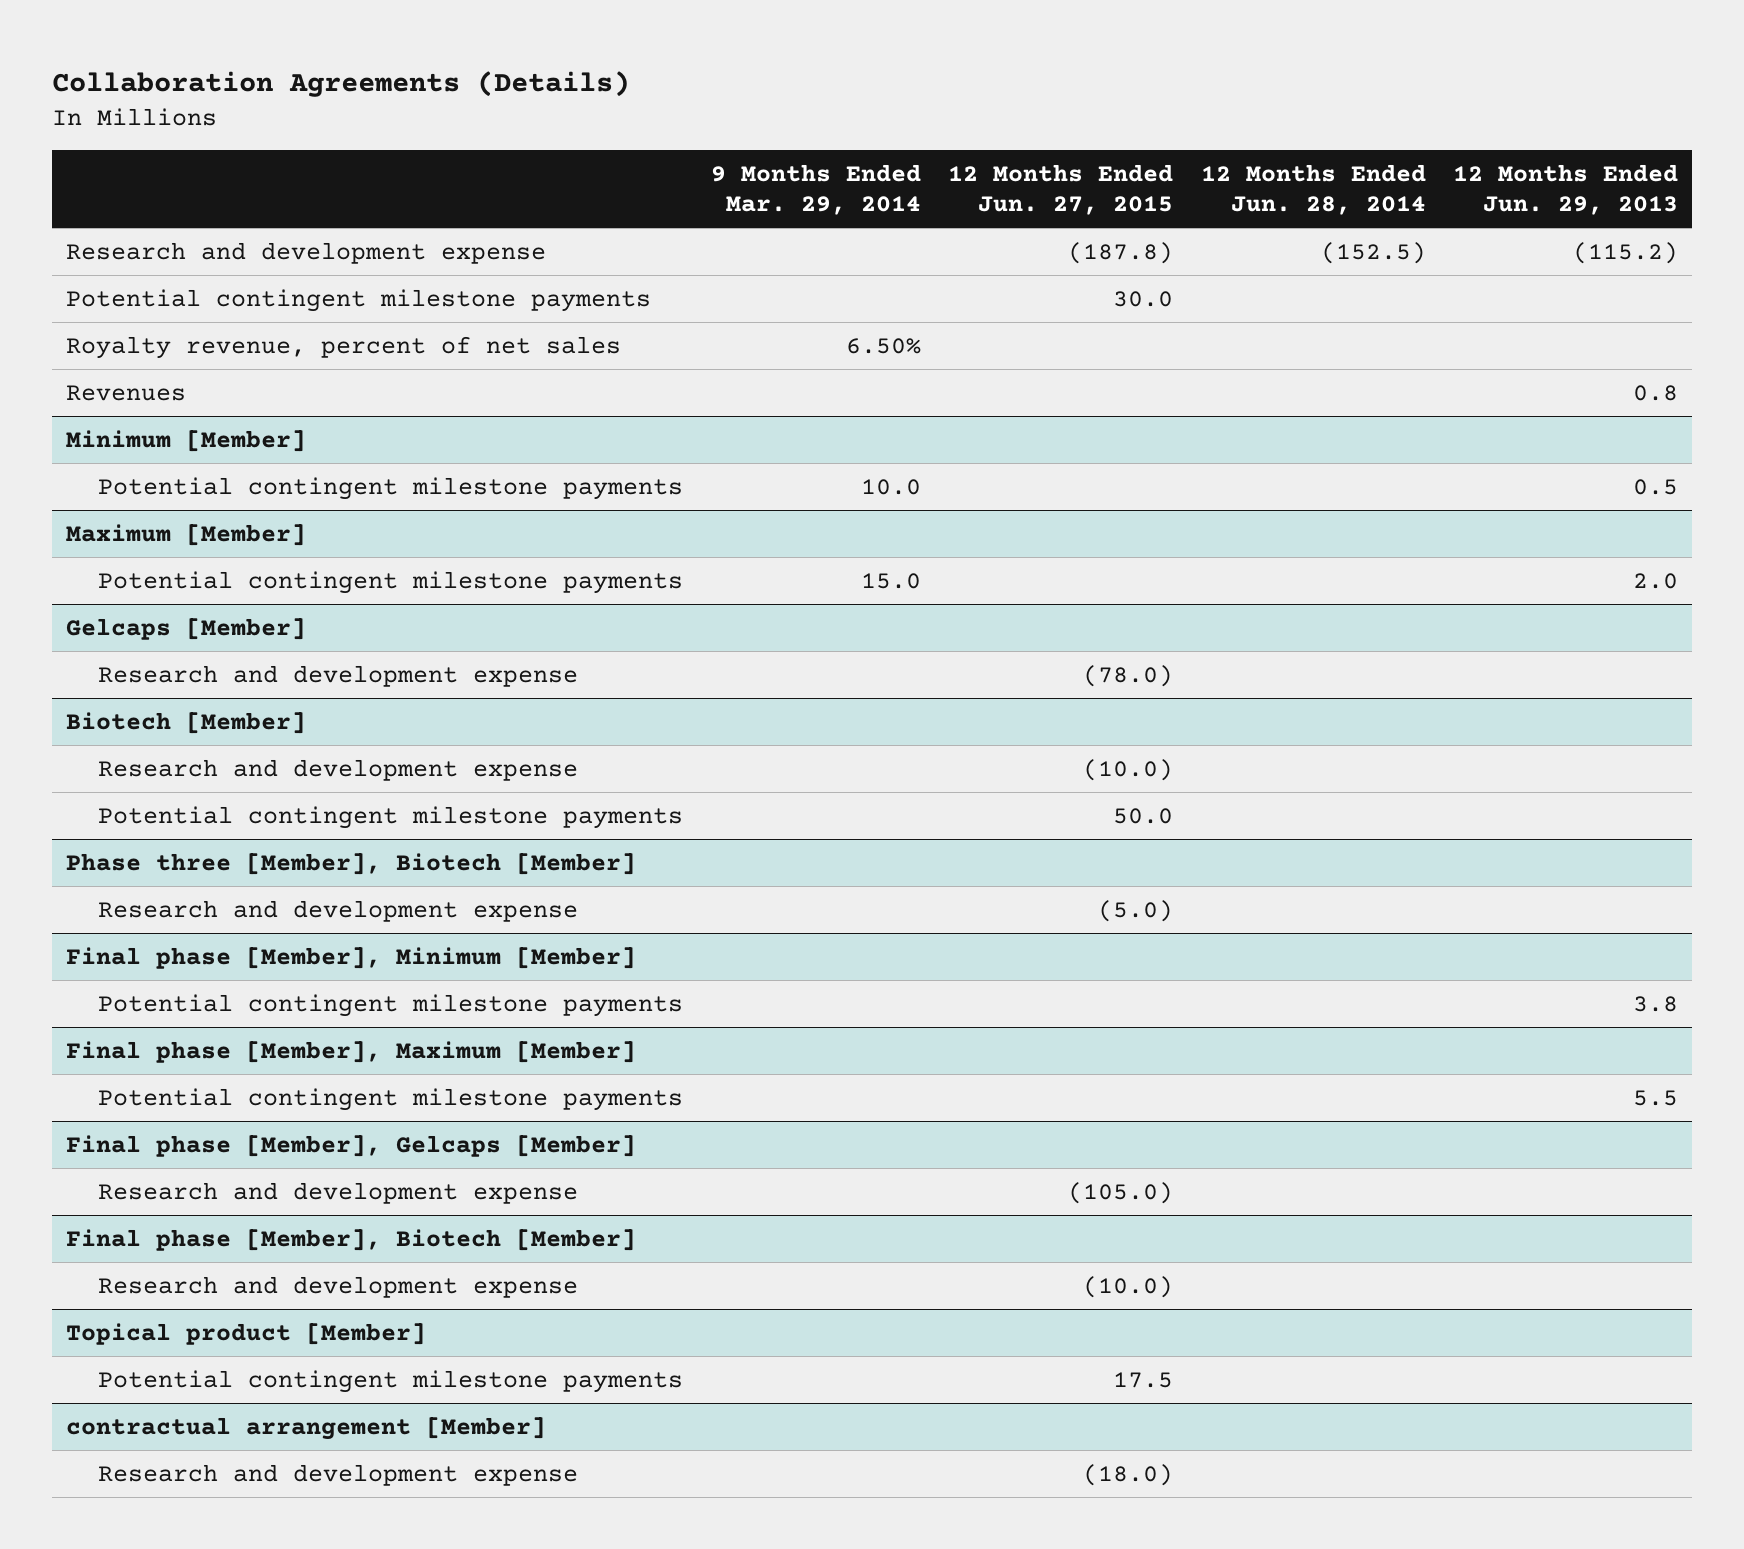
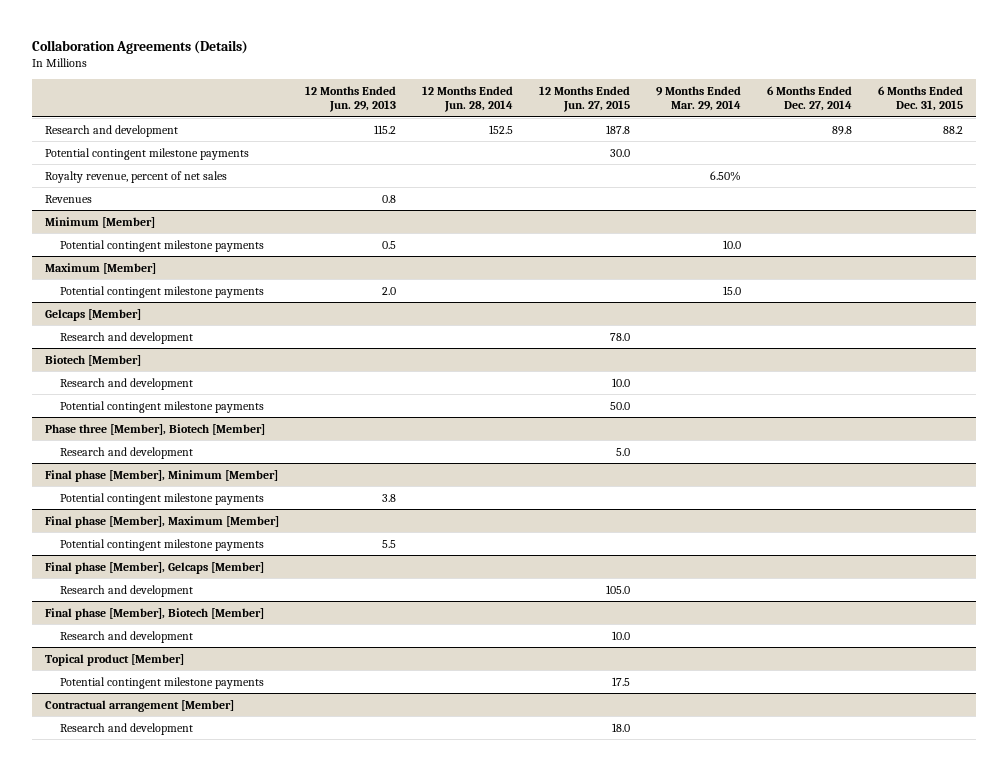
- | 9 Months Ended Mar. 29, 2014 | 12 Months Ended Jun. 27, 2015 | 12 Months Ended Jun. 28, 2014 | 12 Months Ended Jun. 29, 2013
+ | 12 Months Ended Jun. 29, 2013 | 12 Months Ended Jun. 28, 2014 | 12 Months Ended Jun. 27, 2015 | 9 Months Ended Mar. 29, 2014 | 6 Months Ended Dec. 27, 2014 | 6 Months Ended Dec. 31, 2015
- Research and development expense | | (187.8) | (152.5) | (115.2)
+ Research and development | 115.2 | 152.5 | 187.8 | | 89.8 | 88.2
@ Gelcaps [Member]
- Research and development expense | | (78.0) | |
+ Research and development | | | 78.0 | | |
@ Biotech [Member]
- Research and development expense | | (10.0) | |
+ Research and development | | | 10.0 | | |
@ Phase three [Member], Biotech [Member]
- Research and development expense | | (5.0) | |
+ Research and development | | | 5.0 | | |
@ Final phase [Member], Gelcaps [Member]
- Research and development expense | | (105.0) | |
+ Research and development | | | 105.0 | | |
@ Final phase [Member], Biotech [Member]
- Research and development expense | | (10.0) | |
+ Research and development | | | 10.0 | | |
- contractual arrangement [Member]
- Research and development expense | | (18.0) | |
+ Contractual arrangement [Member]
+ Research and development | | | 18.0 | | |

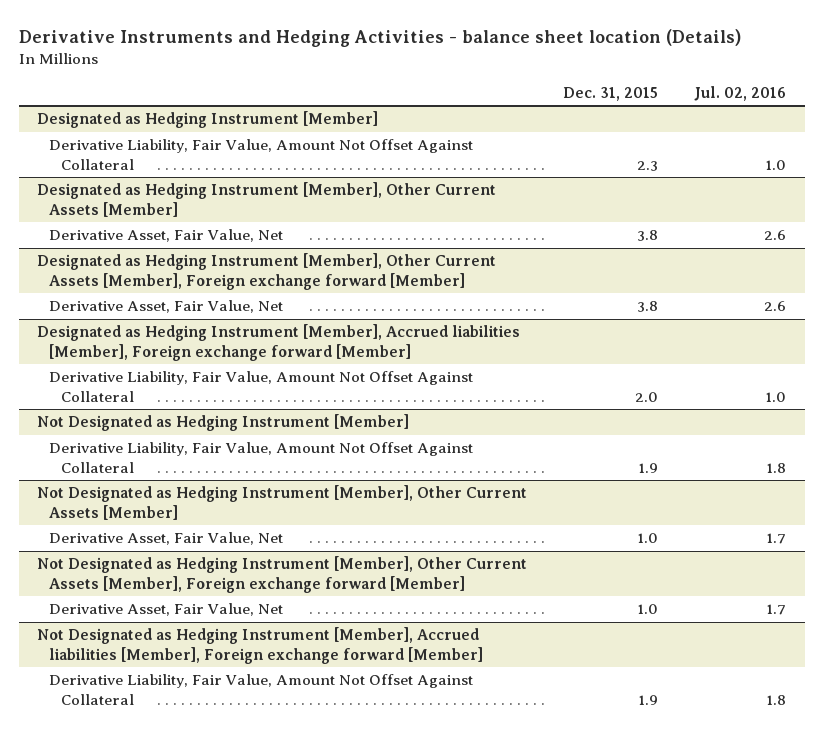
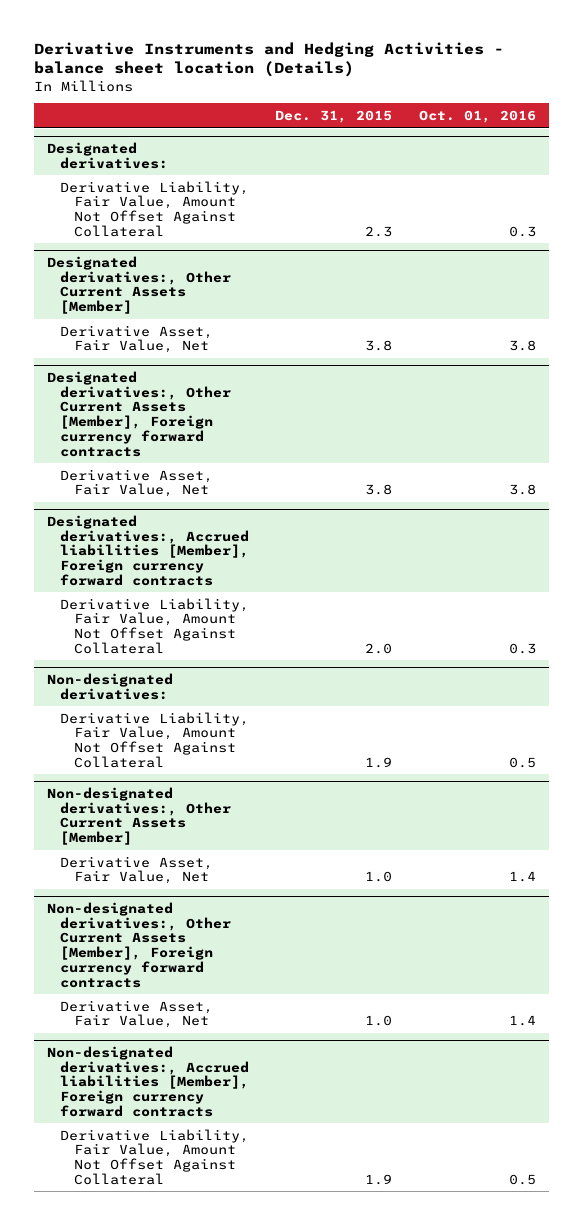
- | Dec. 31, 2015 | Jul. 02, 2016
+ | Dec. 31, 2015 | Oct. 01, 2016
- Designated as Hedging Instrument [Member]
+ Designated derivatives:
- Designated as Hedging Instrument [Member], Other Current Assets [Member]
+ Designated derivatives:, Other Current Assets [Member]
- Designated as Hedging Instrument [Member], Other Current Assets [Member], Foreign exchange forward [Member]
+ Designated derivatives:, Other Current Assets [Member], Foreign currency forward contracts
- Designated as Hedging Instrument [Member], Accrued liabilities [Member], Foreign exchange forward [Member]
+ Designated derivatives:, Accrued liabilities [Member], Foreign currency forward contracts
- Not Designated as Hedging Instrument [Member]
+ Non-designated derivatives:
- Not Designated as Hedging Instrument [Member], Other Current Assets [Member]
+ Non-designated derivatives:, Other Current Assets [Member]
- Not Designated as Hedging Instrument [Member], Other Current Assets [Member], Foreign exchange forward [Member]
+ Non-designated derivatives:, Other Current Assets [Member], Foreign currency forward contracts
- Not Designated as Hedging Instrument [Member], Accrued liabilities [Member], Foreign exchange forward [Member]
+ Non-designated derivatives:, Accrued liabilities [Member], Foreign currency forward contracts

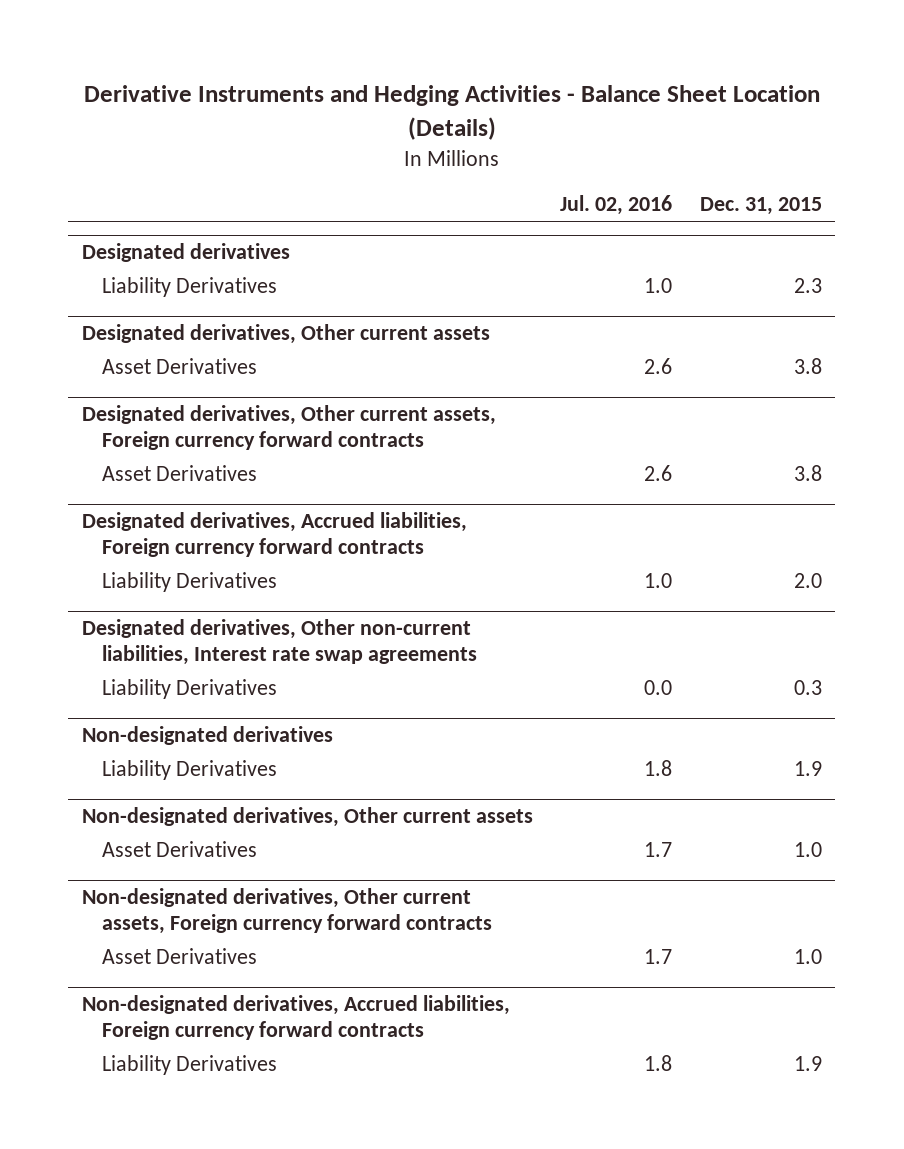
- Derivative Instruments and Hedging Activities - balance sheet location (Details)
+ Derivative Instruments and Hedging Activities - Balance Sheet Location (Details)
- | Dec. 31, 2015 | Oct. 01, 2016
+ | Jul. 02, 2016 | Dec. 31, 2015
- Designated derivatives:
- Derivative Liability, Fair Value, Amount Not Offset Against Collateral | 2.3 | 0.3
- Designated derivatives:, Other Current Assets [Member]
- Derivative Asset, Fair Value, Net | 3.8 | 3.8
- Designated derivatives:, Other Current Assets [Member], Foreign currency forward contracts
- Derivative Asset, Fair Value, Net | 3.8 | 3.8
- Designated derivatives:, Accrued liabilities [Member], Foreign currency forward contracts
- Derivative Liability, Fair Value, Amount Not Offset Against Collateral | 2.0 | 0.3
- Non-designated derivatives:
- Derivative Liability, Fair Value, Amount Not Offset Against Collateral | 1.9 | 0.5
- Non-designated derivatives:, Other Current Assets [Member]
- Derivative Asset, Fair Value, Net | 1.0 | 1.4
- Non-designated derivatives:, Other Current Assets [Member], Foreign currency forward contracts
- Derivative Asset, Fair Value, Net | 1.0 | 1.4
- Non-designated derivatives:, Accrued liabilities [Member], Foreign currency forward contracts
- Derivative Liability, Fair Value, Amount Not Offset Against Collateral | 1.9 | 0.5
+ Designated derivatives
+ Liability Derivatives | 1.0 | 2.3
+ Designated derivatives, Other current assets
+ Asset Derivatives | 2.6 | 3.8
+ Designated derivatives, Other current assets, Foreign currency forward contracts
+ Asset Derivatives | 2.6 | 3.8
+ Designated derivatives, Accrued liabilities, Foreign currency forward contracts
+ Liability Derivatives | 1.0 | 2.0
+ Designated derivatives, Other non-current liabilities, Interest rate swap agreements
+ Liability Derivatives | 0.0 | 0.3
+ Non-designated derivatives
+ Liability Derivatives | 1.8 | 1.9
+ Non-designated derivatives, Other current assets
+ Asset Derivatives | 1.7 | 1.0
+ Non-designated derivatives, Other current assets, Foreign currency forward contracts
+ Asset Derivatives | 1.7 | 1.0
+ Non-designated derivatives, Accrued liabilities, Foreign currency forward contracts
+ Liability Derivatives | 1.8 | 1.9

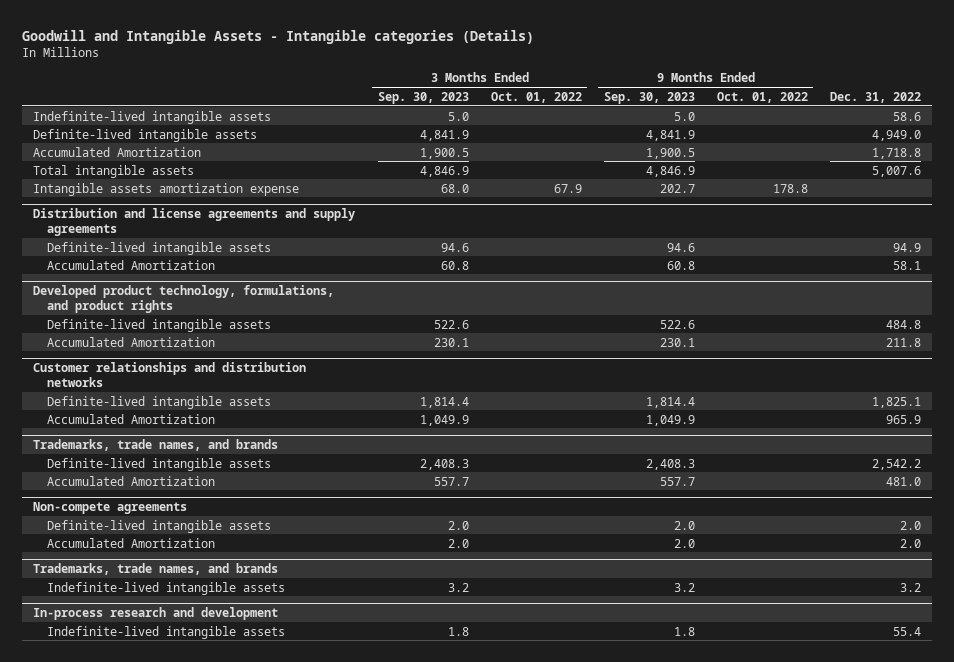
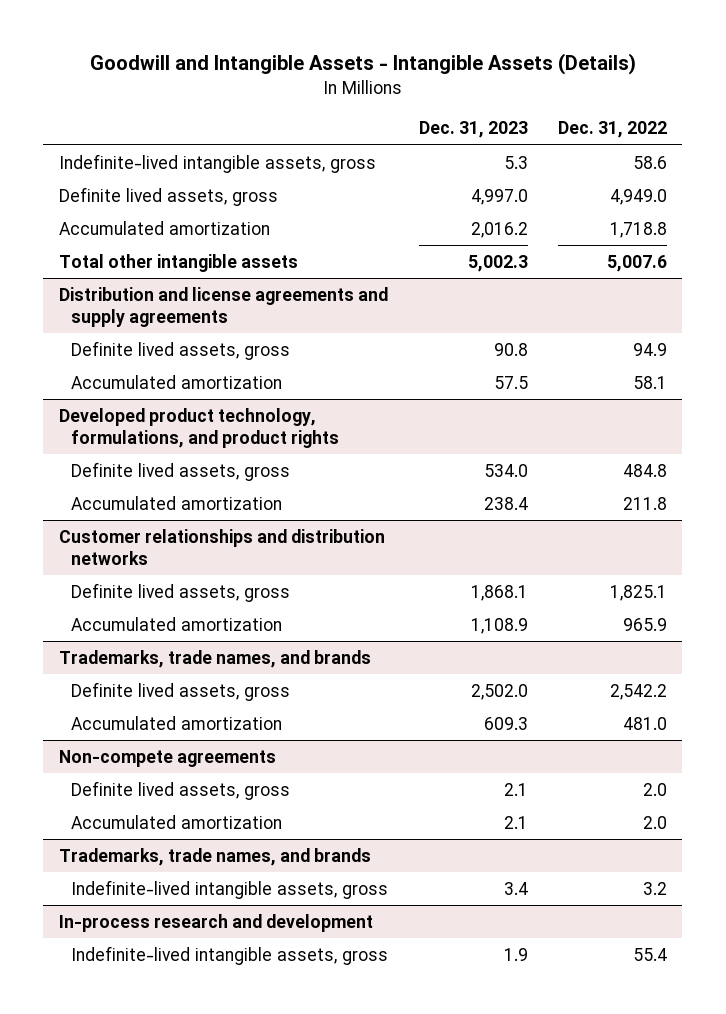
- Goodwill and Intangible Assets - Intangible categories (Details)
+ Goodwill and Intangible Assets - Intangible Assets (Details)
- | 3 Months Ended Sep. 30, 2023 | 3 Months Ended Oct. 01, 2022 | 9 Months Ended Sep. 30, 2023 | 9 Months Ended Oct. 01, 2022 | Dec. 31, 2022
+ | Dec. 31, 2023 | Dec. 31, 2022
- Indefinite-lived intangible assets | 5.0 | | 5.0 | | 58.6
- Definite-lived intangible assets | 4,841.9 | | 4,841.9 | | 4,949.0
- Accumulated Amortization | 1,900.5 | | 1,900.5 | | 1,718.8
- Total intangible assets | 4,846.9 | | 4,846.9 | | 5,007.6
- Intangible assets amortization expense | 68.0 | 67.9 | 202.7 | 178.8 |
+ Indefinite-lived intangible assets, gross | 5.3 | 58.6
+ Definite lived assets, gross | 4,997.0 | 4,949.0
+ Accumulated amortization | 2,016.2 | 1,718.8
+ Total other intangible assets | 5,002.3 | 5,007.6
@ Distribution and license agreements and supply agreements
- Definite-lived intangible assets | 94.6 | | 94.6 | | 94.9
- Accumulated Amortization | 60.8 | | 60.8 | | 58.1
+ Definite lived assets, gross | 90.8 | 94.9
+ Accumulated amortization | 57.5 | 58.1
@ Developed product technology, formulations, and product rights
- Definite-lived intangible assets | 522.6 | | 522.6 | | 484.8
- Accumulated Amortization | 230.1 | | 230.1 | | 211.8
+ Definite lived assets, gross | 534.0 | 484.8
+ Accumulated amortization | 238.4 | 211.8
@ Customer relationships and distribution networks
- Definite-lived intangible assets | 1,814.4 | | 1,814.4 | | 1,825.1
- Accumulated Amortization | 1,049.9 | | 1,049.9 | | 965.9
+ Definite lived assets, gross | 1,868.1 | 1,825.1
+ Accumulated amortization | 1,108.9 | 965.9
@ Trademarks, trade names, and brands
- Definite-lived intangible assets | 2,408.3 | | 2,408.3 | | 2,542.2
- Accumulated Amortization | 557.7 | | 557.7 | | 481.0
+ Definite lived assets, gross | 2,502.0 | 2,542.2
+ Accumulated amortization | 609.3 | 481.0
@ Non-compete agreements
- Definite-lived intangible assets | 2.0 | | 2.0 | | 2.0
- Accumulated Amortization | 2.0 | | 2.0 | | 2.0
+ Definite lived assets, gross | 2.1 | 2.0
+ Accumulated amortization | 2.1 | 2.0
@ Trademarks, trade names, and brands
- Indefinite-lived intangible assets | 3.2 | | 3.2 | | 3.2
+ Indefinite-lived intangible assets, gross | 3.4 | 3.2
@ In-process research and development
- Indefinite-lived intangible assets | 1.8 | | 1.8 | | 55.4
+ Indefinite-lived intangible assets, gross | 1.9 | 55.4

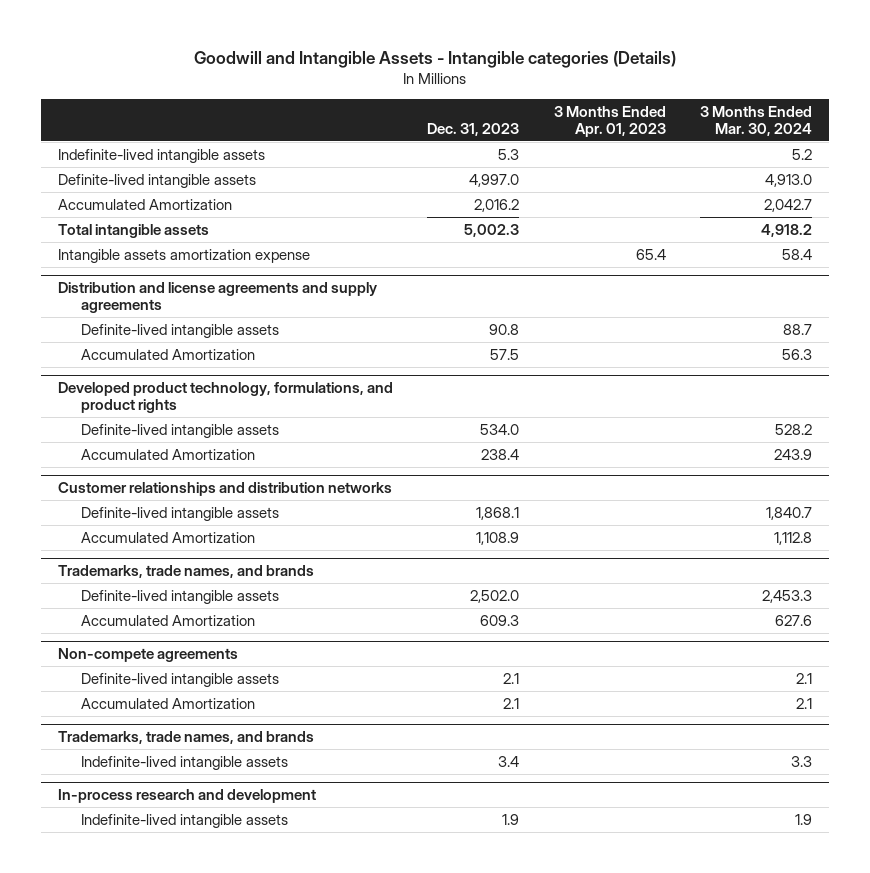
- Goodwill and Intangible Assets - Intangible Assets (Details)
+ Goodwill and Intangible Assets - Intangible categories (Details)
- | Dec. 31, 2023 | Dec. 31, 2022
+ | Dec. 31, 2023 | 3 Months Ended Apr. 01, 2023 | 3 Months Ended Mar. 30, 2024
- Indefinite-lived intangible assets, gross | 5.3 | 58.6
- Definite lived assets, gross | 4,997.0 | 4,949.0
- Accumulated amortization | 2,016.2 | 1,718.8
- Total other intangible assets | 5,002.3 | 5,007.6
+ Indefinite-lived intangible assets | 5.3 | | 5.2
+ Definite-lived intangible assets | 4,997.0 | | 4,913.0
+ Accumulated Amortization | 2,016.2 | | 2,042.7
+ Total intangible assets | 5,002.3 | | 4,918.2
+ Intangible assets amortization expense | | 65.4 | 58.4
@ Distribution and license agreements and supply agreements
- Definite lived assets, gross | 90.8 | 94.9
- Accumulated amortization | 57.5 | 58.1
+ Definite-lived intangible assets | 90.8 | | 88.7
+ Accumulated Amortization | 57.5 | | 56.3
@ Developed product technology, formulations, and product rights
- Definite lived assets, gross | 534.0 | 484.8
- Accumulated amortization | 238.4 | 211.8
+ Definite-lived intangible assets | 534.0 | | 528.2
+ Accumulated Amortization | 238.4 | | 243.9
@ Customer relationships and distribution networks
- Definite lived assets, gross | 1,868.1 | 1,825.1
- Accumulated amortization | 1,108.9 | 965.9
+ Definite-lived intangible assets | 1,868.1 | | 1,840.7
+ Accumulated Amortization | 1,108.9 | | 1,112.8
@ Trademarks, trade names, and brands
- Definite lived assets, gross | 2,502.0 | 2,542.2
- Accumulated amortization | 609.3 | 481.0
+ Definite-lived intangible assets | 2,502.0 | | 2,453.3
+ Accumulated Amortization | 609.3 | | 627.6
@ Non-compete agreements
- Definite lived assets, gross | 2.1 | 2.0
- Accumulated amortization | 2.1 | 2.0
+ Definite-lived intangible assets | 2.1 | | 2.1
+ Accumulated Amortization | 2.1 | | 2.1
@ Trademarks, trade names, and brands
- Indefinite-lived intangible assets, gross | 3.4 | 3.2
+ Indefinite-lived intangible assets | 3.4 | | 3.3
@ In-process research and development
- Indefinite-lived intangible assets, gross | 1.9 | 55.4
+ Indefinite-lived intangible assets | 1.9 | | 1.9

